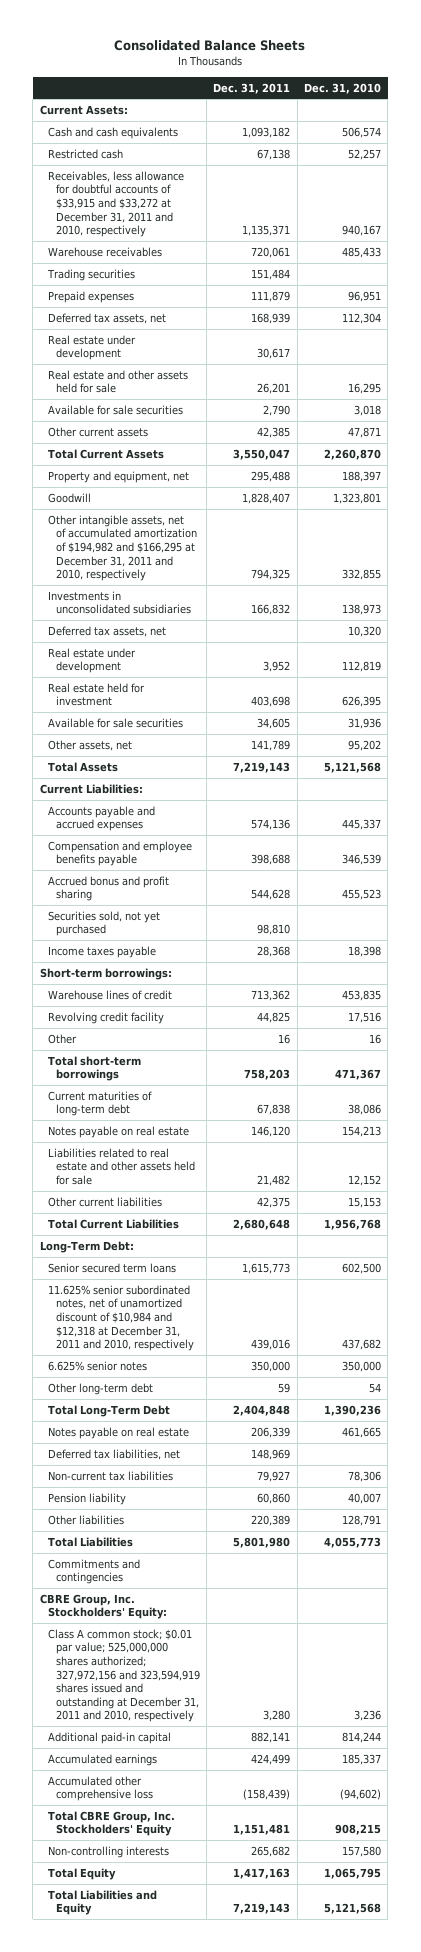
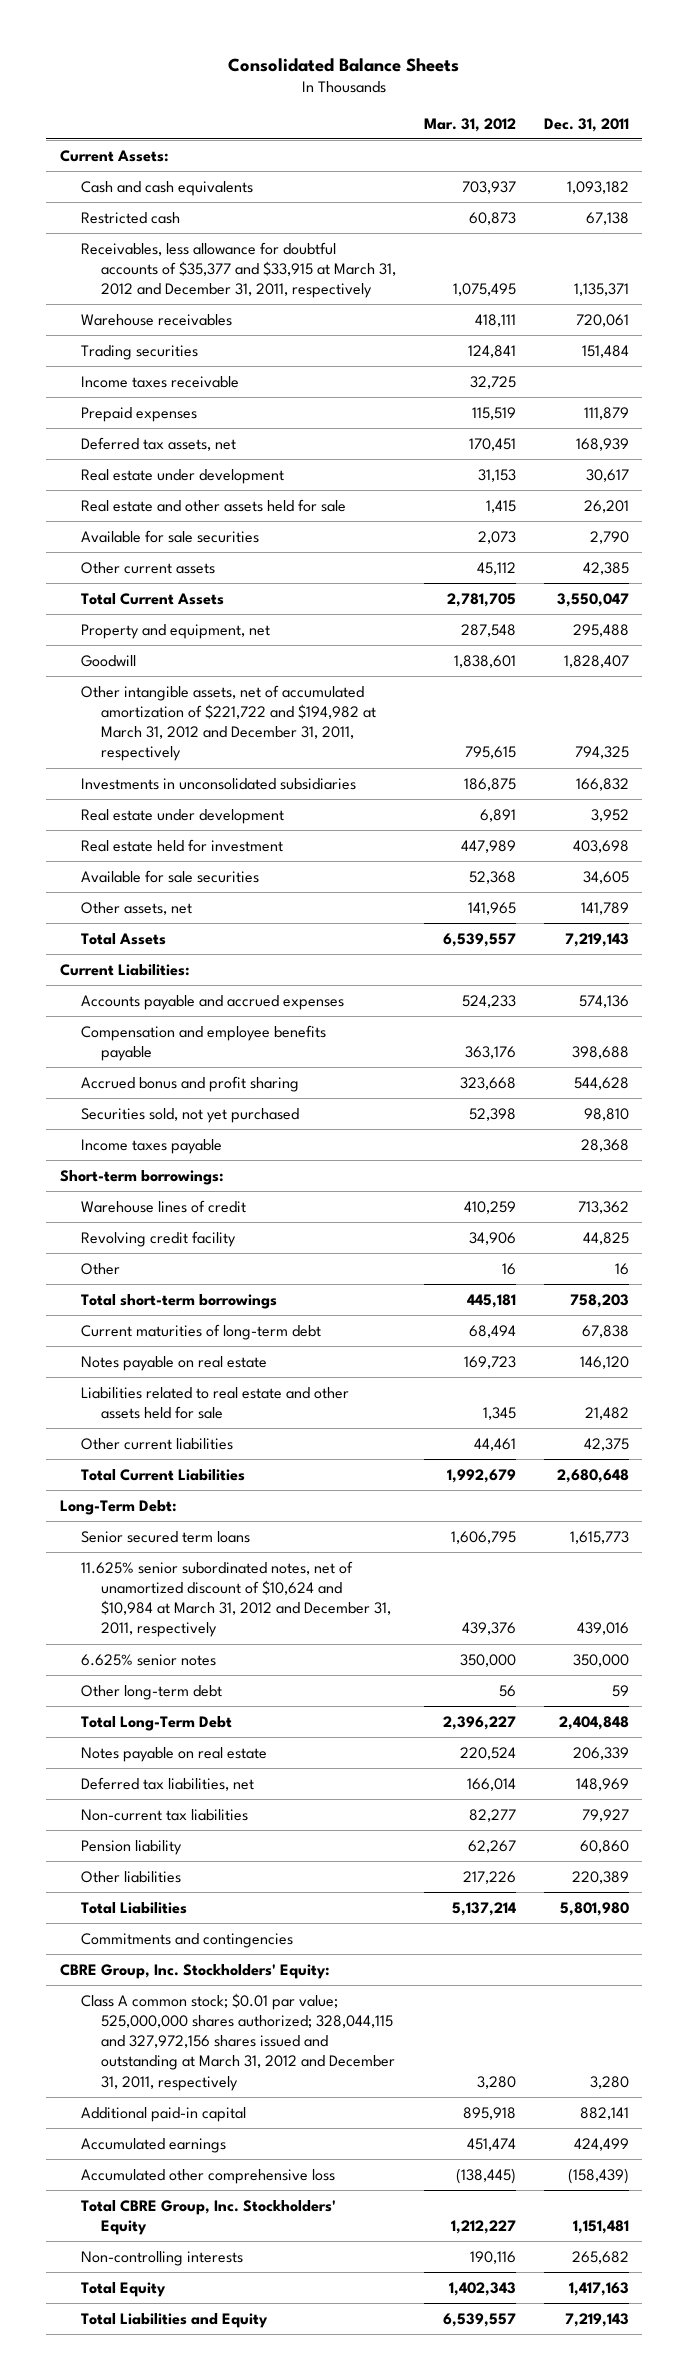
- | Dec. 31, 2011 | Dec. 31, 2010
+ | Mar. 31, 2012 | Dec. 31, 2011
- Receivables, less allowance for doubtful accounts of $33,915 and $33,272 at December 31, 2011 and 2010, respectively | 1,135,371 | 940,167
+ Receivables, less allowance for doubtful accounts of $35,377 and $33,915 at March 31, 2012 and December 31, 2011, respectively | 1,075,495 | 1,135,371
+ Income taxes receivable | 32,725 |
- Other intangible assets, net of accumulated amortization of $194,982 and $166,295 at December 31, 2011 and 2010, respectively | 794,325 | 332,855
+ Other intangible assets, net of accumulated amortization of $221,722 and $194,982 at March 31, 2012 and December 31, 2011, respectively | 795,615 | 794,325
- Deferred tax assets, net | | 10,320
- 11.625% senior subordinated notes, net of unamortized discount of $10,984 and $12,318 at December 31, 2011 and 2010, respectively | 439,016 | 437,682
+ 11.625% senior subordinated notes, net of unamortized discount of $10,624 and $10,984 at March 31, 2012 and December 31, 2011, respectively | 439,376 | 439,016
- Class A common stock; $0.01 par value; 525,000,000 shares authorized; 327,972,156 and 323,594,919 shares issued and outstanding at December 31, 2011 and 2010, respectively | 3,280 | 3,236
+ Class A common stock; $0.01 par value; 525,000,000 shares authorized; 328,044,115 and 327,972,156 shares issued and outstanding at March 31, 2012 and December 31, 2011, respectively | 3,280 | 3,280

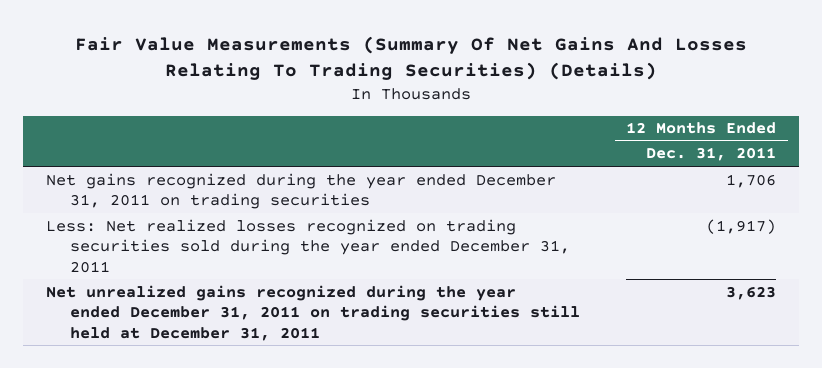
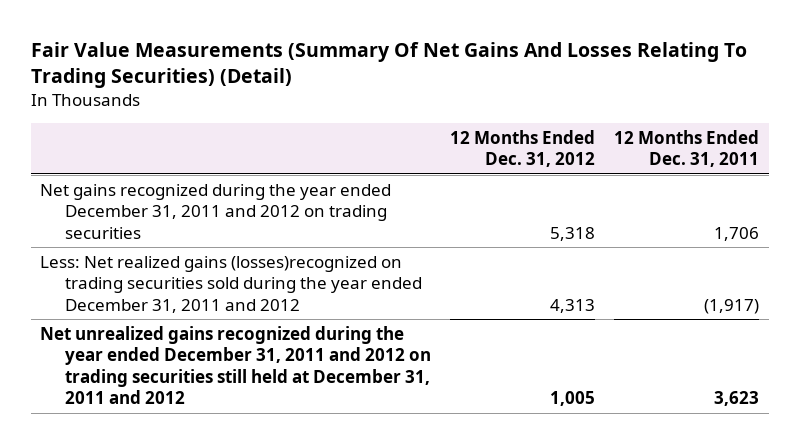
- Fair Value Measurements (Summary Of Net Gains And Losses Relating To Trading Securities) (Details)
+ Fair Value Measurements (Summary Of Net Gains And Losses Relating To Trading Securities) (Detail)
- | 12 Months Ended Dec. 31, 2011
+ | 12 Months Ended Dec. 31, 2012 | 12 Months Ended Dec. 31, 2011
- Net gains recognized during the year ended December 31, 2011 on trading securities | 1,706
- Less: Net realized losses recognized on trading securities sold during the year ended December 31, 2011 | (1,917)
- Net unrealized gains recognized during the year ended December 31, 2011 on trading securities still held at December 31, 2011 | 3,623
+ Net gains recognized during the year ended December 31, 2011 and 2012 on trading securities | 5,318 | 1,706
+ Less: Net realized gains (losses)recognized on trading securities sold during the year ended December 31, 2011 and 2012 | 4,313 | (1,917)
+ Net unrealized gains recognized during the year ended December 31, 2011 and 2012 on trading securities still held at December 31, 2011 and 2012 | 1,005 | 3,623

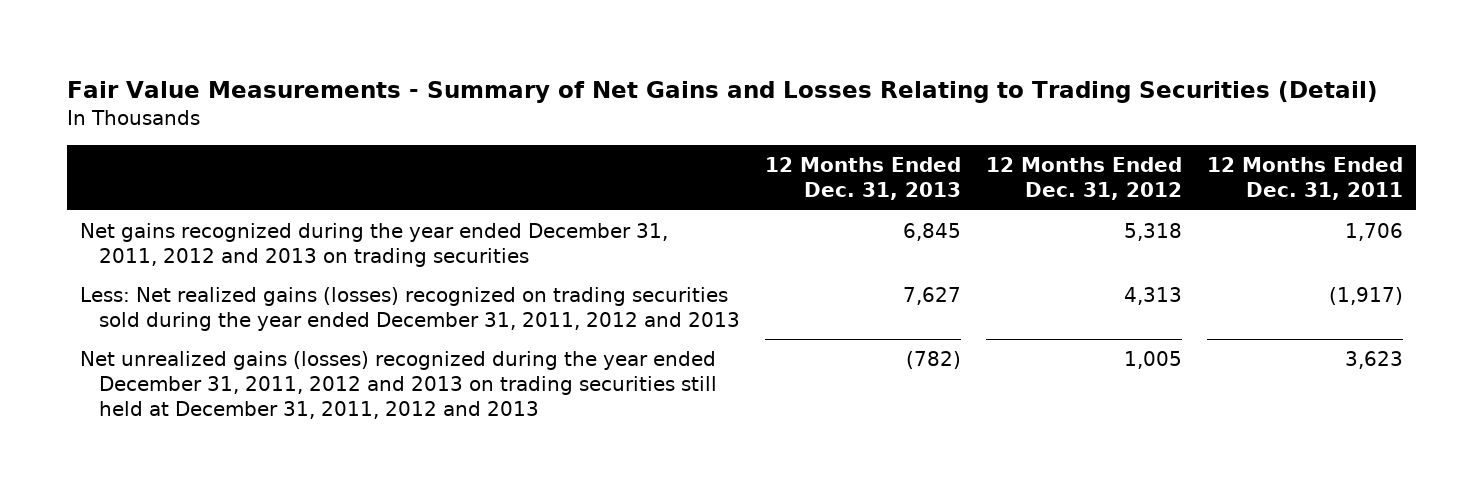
- Fair Value Measurements (Summary Of Net Gains And Losses Relating To Trading Securities) (Detail)
+ Fair Value Measurements - Summary of Net Gains and Losses Relating to Trading Securities (Detail)
- | 12 Months Ended Dec. 31, 2012 | 12 Months Ended Dec. 31, 2011
+ | 12 Months Ended Dec. 31, 2013 | 12 Months Ended Dec. 31, 2012 | 12 Months Ended Dec. 31, 2011
- Net gains recognized during the year ended December 31, 2011 and 2012 on trading securities | 5,318 | 1,706
- Less: Net realized gains (losses)recognized on trading securities sold during the year ended December 31, 2011 and 2012 | 4,313 | (1,917)
- Net unrealized gains recognized during the year ended December 31, 2011 and 2012 on trading securities still held at December 31, 2011 and 2012 | 1,005 | 3,623
+ Net gains recognized during the year ended December 31, 2011, 2012 and 2013 on trading securities | 6,845 | 5,318 | 1,706
+ Less: Net realized gains (losses) recognized on trading securities sold during the year ended December 31, 2011, 2012 and 2013 | 7,627 | 4,313 | (1,917)
+ Net unrealized gains (losses) recognized during the year ended December 31, 2011, 2012 and 2013 on trading securities still held at December 31, 2011, 2012 and 2013 | (782) | 1,005 | 3,623

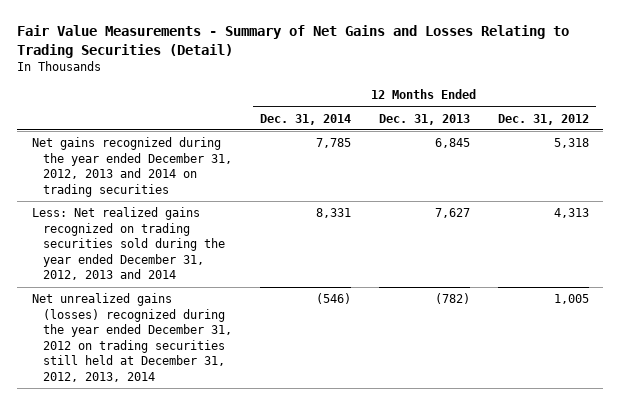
- | 12 Months Ended Dec. 31, 2013 | 12 Months Ended Dec. 31, 2012 | 12 Months Ended Dec. 31, 2011
+ | 12 Months Ended Dec. 31, 2014 | 12 Months Ended Dec. 31, 2013 | 12 Months Ended Dec. 31, 2012
- Net gains recognized during the year ended December 31, 2011, 2012 and 2013 on trading securities | 6,845 | 5,318 | 1,706
- Less: Net realized gains (losses) recognized on trading securities sold during the year ended December 31, 2011, 2012 and 2013 | 7,627 | 4,313 | (1,917)
- Net unrealized gains (losses) recognized during the year ended December 31, 2011, 2012 and 2013 on trading securities still held at December 31, 2011, 2012 and 2013 | (782) | 1,005 | 3,623
+ Net gains recognized during the year ended December 31, 2012, 2013 and 2014 on trading securities | 7,785 | 6,845 | 5,318
+ Less: Net realized gains recognized on trading securities sold during the year ended December 31, 2012, 2013 and 2014 | 8,331 | 7,627 | 4,313
+ Net unrealized gains (losses) recognized during the year ended December 31, 2012 on trading securities still held at December 31, 2012, 2013, 2014 | (546) | (782) | 1,005

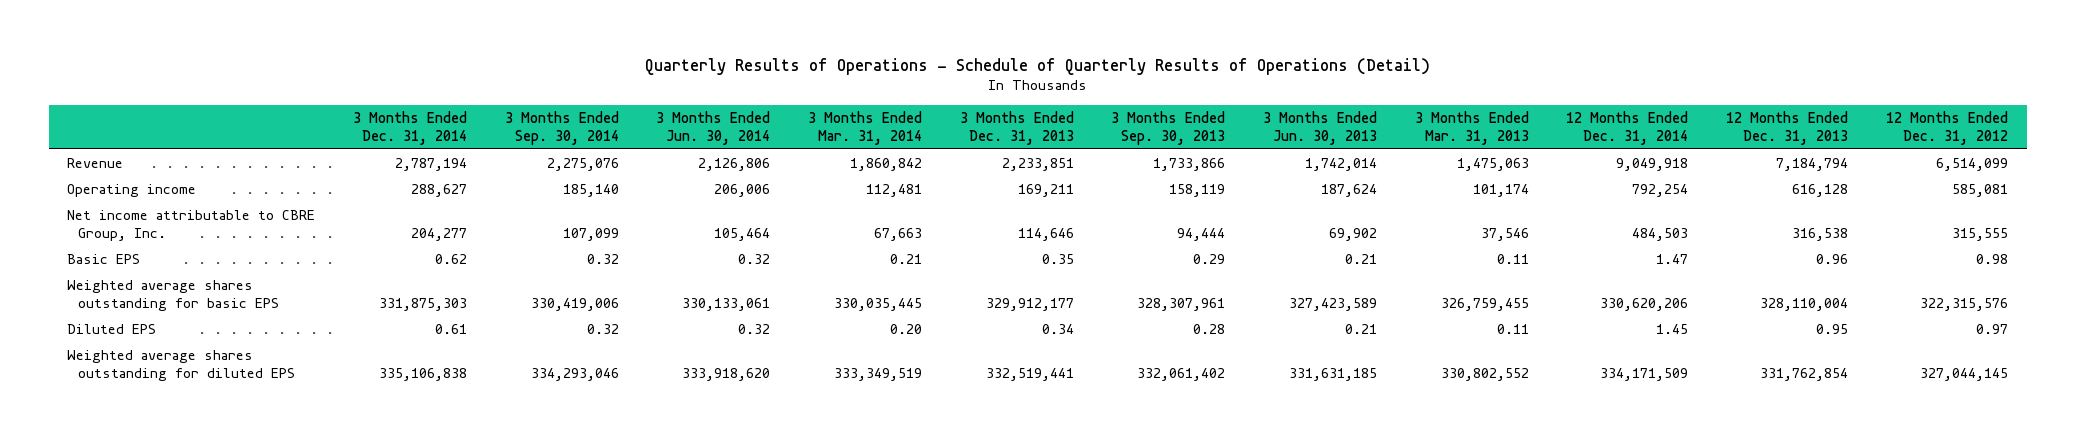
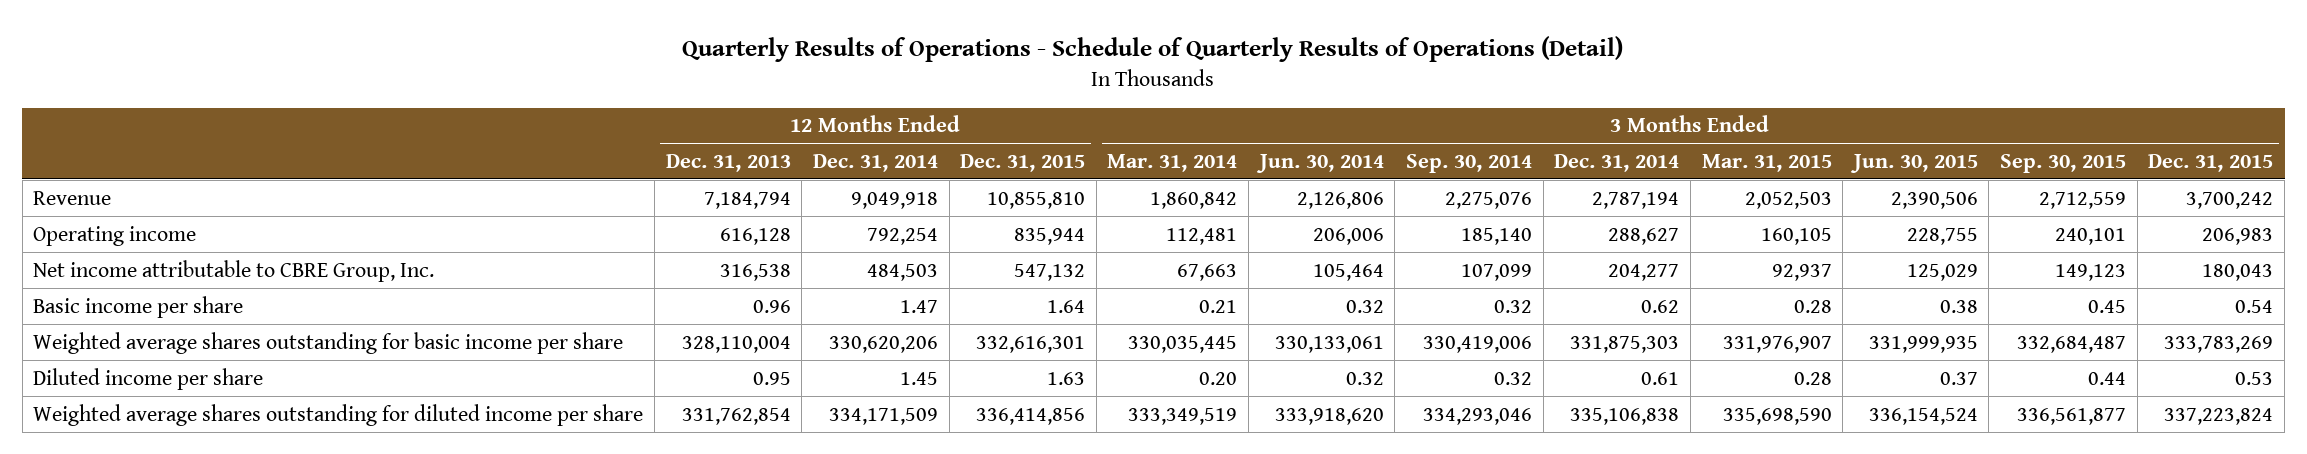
- | 3 Months Ended Dec. 31, 2014 | 3 Months Ended Sep. 30, 2014 | 3 Months Ended Jun. 30, 2014 | 3 Months Ended Mar. 31, 2014 | 3 Months Ended Dec. 31, 2013 | 3 Months Ended Sep. 30, 2013 | 3 Months Ended Jun. 30, 2013 | 3 Months Ended Mar. 31, 2013 | 12 Months Ended Dec. 31, 2014 | 12 Months Ended Dec. 31, 2013 | 12 Months Ended Dec. 31, 2012
+ | 12 Months Ended Dec. 31, 2013 | 12 Months Ended Dec. 31, 2014 | 12 Months Ended Dec. 31, 2015 | 3 Months Ended Mar. 31, 2014 | 3 Months Ended Jun. 30, 2014 | 3 Months Ended Sep. 30, 2014 | 3 Months Ended Dec. 31, 2014 | 3 Months Ended Mar. 31, 2015 | 3 Months Ended Jun. 30, 2015 | 3 Months Ended Sep. 30, 2015 | 3 Months Ended Dec. 31, 2015
- Basic EPS | 0.62 | 0.32 | 0.32 | 0.21 | 0.35 | 0.29 | 0.21 | 0.11 | 1.47 | 0.96 | 0.98
- Weighted average shares outstanding for basic EPS | 331,875,303 | 330,419,006 | 330,133,061 | 330,035,445 | 329,912,177 | 328,307,961 | 327,423,589 | 326,759,455 | 330,620,206 | 328,110,004 | 322,315,576
- Diluted EPS | 0.61 | 0.32 | 0.32 | 0.20 | 0.34 | 0.28 | 0.21 | 0.11 | 1.45 | 0.95 | 0.97
- Weighted average shares outstanding for diluted EPS | 335,106,838 | 334,293,046 | 333,918,620 | 333,349,519 | 332,519,441 | 332,061,402 | 331,631,185 | 330,802,552 | 334,171,509 | 331,762,854 | 327,044,145
+ Basic income per share | 0.96 | 1.47 | 1.64 | 0.21 | 0.32 | 0.32 | 0.62 | 0.28 | 0.38 | 0.45 | 0.54
+ Weighted average shares outstanding for basic income per share | 328,110,004 | 330,620,206 | 332,616,301 | 330,035,445 | 330,133,061 | 330,419,006 | 331,875,303 | 331,976,907 | 331,999,935 | 332,684,487 | 333,783,269
+ Diluted income per share | 0.95 | 1.45 | 1.63 | 0.20 | 0.32 | 0.32 | 0.61 | 0.28 | 0.37 | 0.44 | 0.53
+ Weighted average shares outstanding for diluted income per share | 331,762,854 | 334,171,509 | 336,414,856 | 333,349,519 | 333,918,620 | 334,293,046 | 335,106,838 | 335,698,590 | 336,154,524 | 336,561,877 | 337,223,824

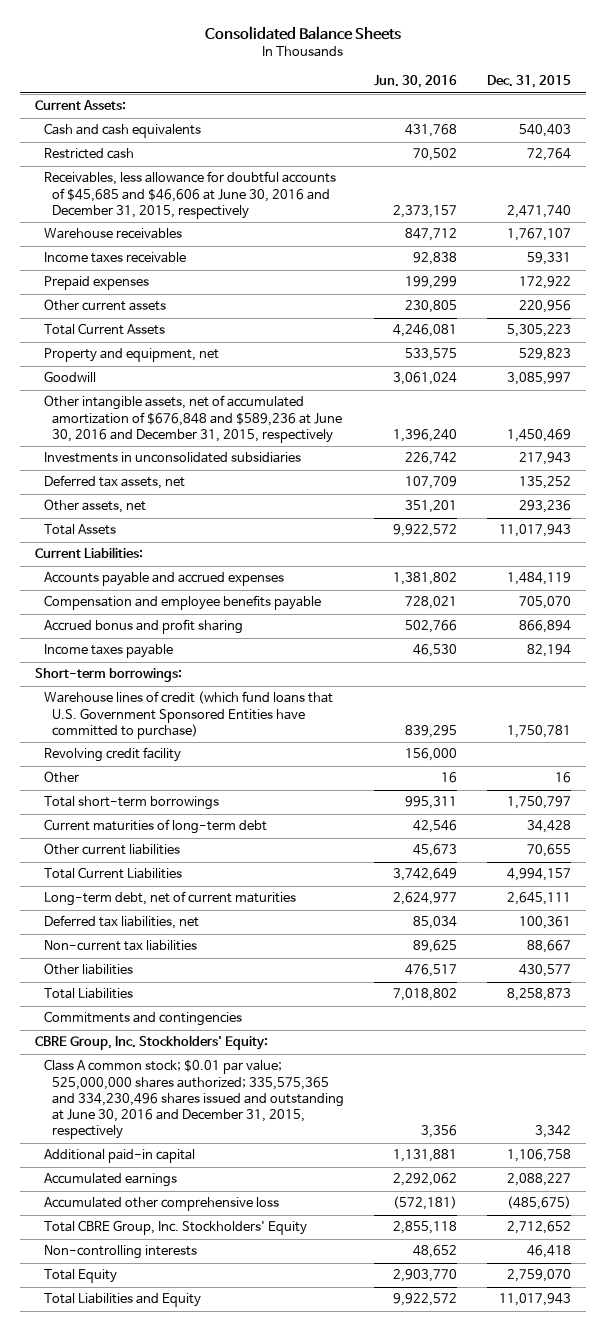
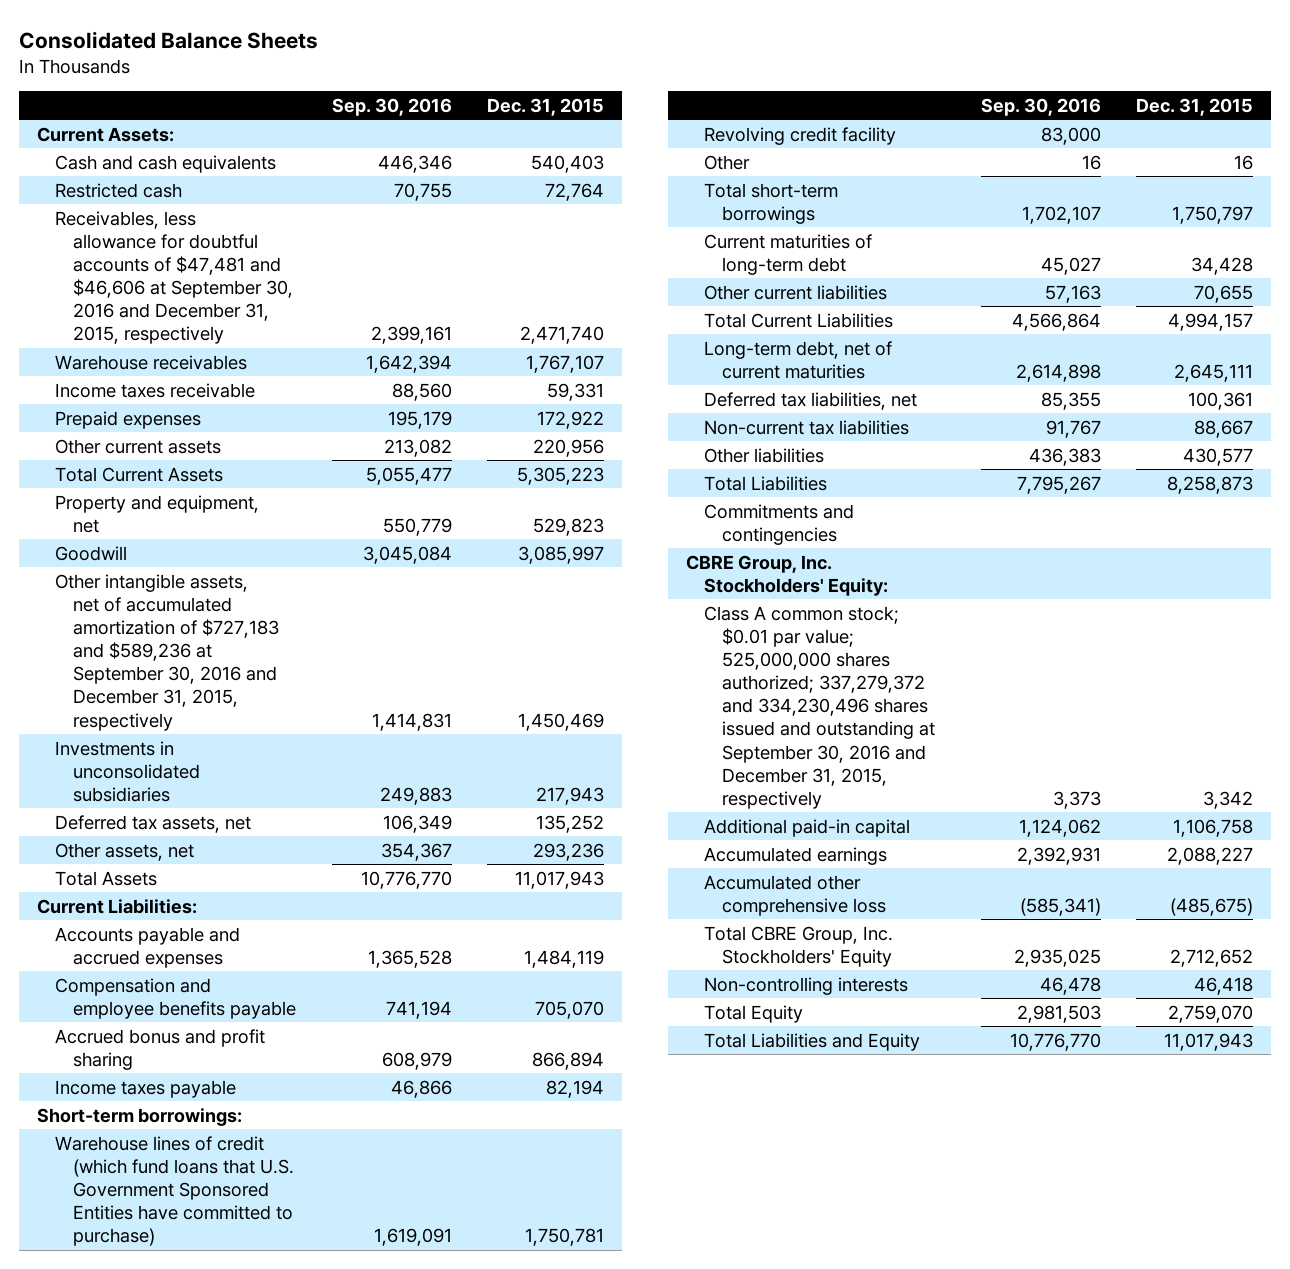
- | Jun. 30, 2016 | Dec. 31, 2015
+ | Sep. 30, 2016 | Dec. 31, 2015
- Receivables, less allowance for doubtful accounts of $45,685 and $46,606 at June 30, 2016 and December 31, 2015, respectively | 2,373,157 | 2,471,740
+ Receivables, less allowance for doubtful accounts of $47,481 and $46,606 at September 30, 2016 and December 31, 2015, respectively | 2,399,161 | 2,471,740
- Other intangible assets, net of accumulated amortization of $676,848 and $589,236 at June 30, 2016 and December 31, 2015, respectively | 1,396,240 | 1,450,469
+ Other intangible assets, net of accumulated amortization of $727,183 and $589,236 at September 30, 2016 and December 31, 2015, respectively | 1,414,831 | 1,450,469
- Class A common stock; $0.01 par value; 525,000,000 shares authorized; 335,575,365 and 334,230,496 shares issued and outstanding at June 30, 2016 and December 31, 2015, respectively | 3,356 | 3,342
+ Class A common stock; $0.01 par value; 525,000,000 shares authorized; 337,279,372 and 334,230,496 shares issued and outstanding at September 30, 2016 and December 31, 2015, respectively | 3,373 | 3,342

